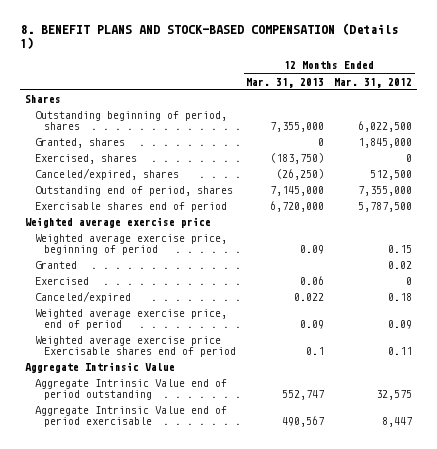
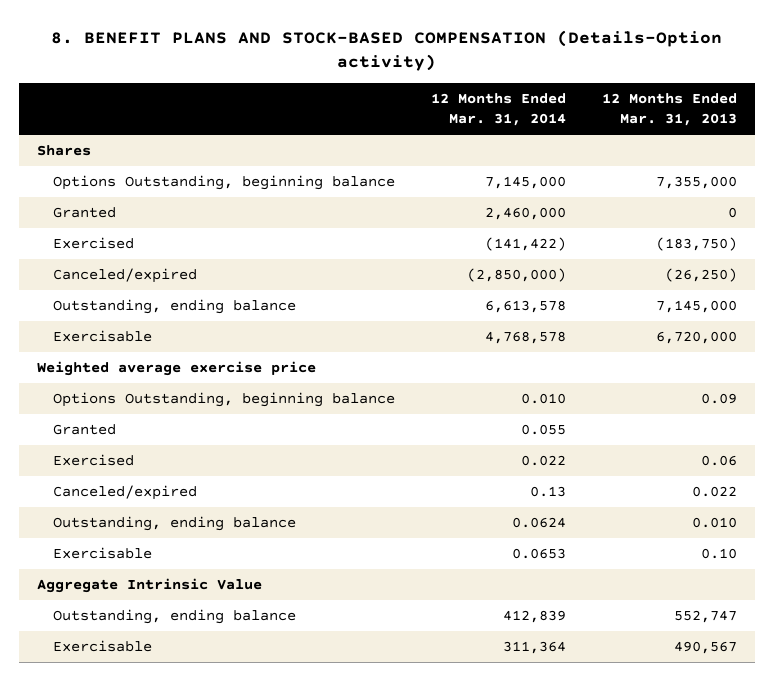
- 8. BENEFIT PLANS AND STOCK-BASED COMPENSATION (Details 1)
+ 8. BENEFIT PLANS AND STOCK-BASED COMPENSATION (Details-Option activity)
- | 12 Months Ended Mar. 31, 2013 | 12 Months Ended Mar. 31, 2012
+ | 12 Months Ended Mar. 31, 2014 | 12 Months Ended Mar. 31, 2013
- Outstanding beginning of period, shares | 7,355,000 | 6,022,500
- Granted, shares | 0 | 1,845,000
- Exercised, shares | (183,750) | 0
- Canceled/expired, shares | (26,250) | 512,500
- Outstanding end of period, shares | 7,145,000 | 7,355,000
- Exercisable shares end of period | 6,720,000 | 5,787,500
+ Options Outstanding, beginning balance | 7,145,000 | 7,355,000
+ Granted | 2,460,000 | 0
+ Exercised | (141,422) | (183,750)
+ Canceled/expired | (2,850,000) | (26,250)
+ Outstanding, ending balance | 6,613,578 | 7,145,000
+ Exercisable | 4,768,578 | 6,720,000
- Weighted average exercise price, beginning of period | 0.09 | 0.15
+ Options Outstanding, beginning balance | 0.010 | 0.09
- Weighted average exercise price, end of period | 0.09 | 0.09
- Weighted average exercise price Exercisable shares end of period | 0.1 | 0.11
+ Outstanding, ending balance | 0.0624 | 0.010
+ Exercisable | 0.0653 | 0.10
- Aggregate Intrinsic Value end of period outstanding | 552,747 | 32,575
- Aggregate Intrinsic Value end of period exercisable | 490,567 | 8,447
+ Outstanding, ending balance | 412,839 | 552,747
+ Exercisable | 311,364 | 490,567

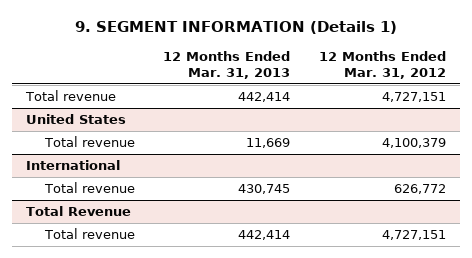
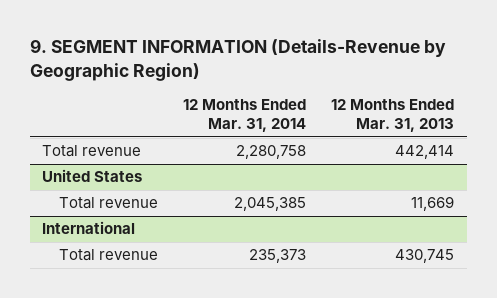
- 9. SEGMENT INFORMATION (Details 1)
+ 9. SEGMENT INFORMATION (Details-Revenue by Geographic Region)
- | 12 Months Ended Mar. 31, 2013 | 12 Months Ended Mar. 31, 2012
+ | 12 Months Ended Mar. 31, 2014 | 12 Months Ended Mar. 31, 2013
- Total Revenue
- Total revenue | 442,414 | 4,727,151

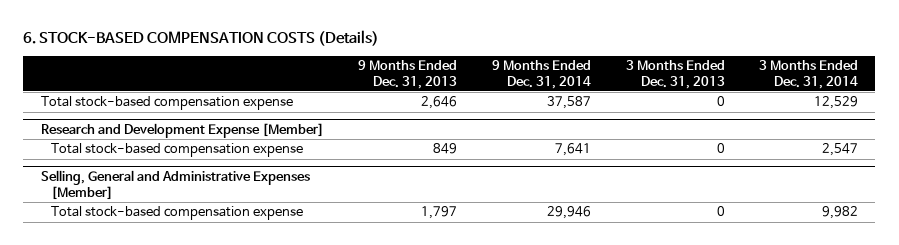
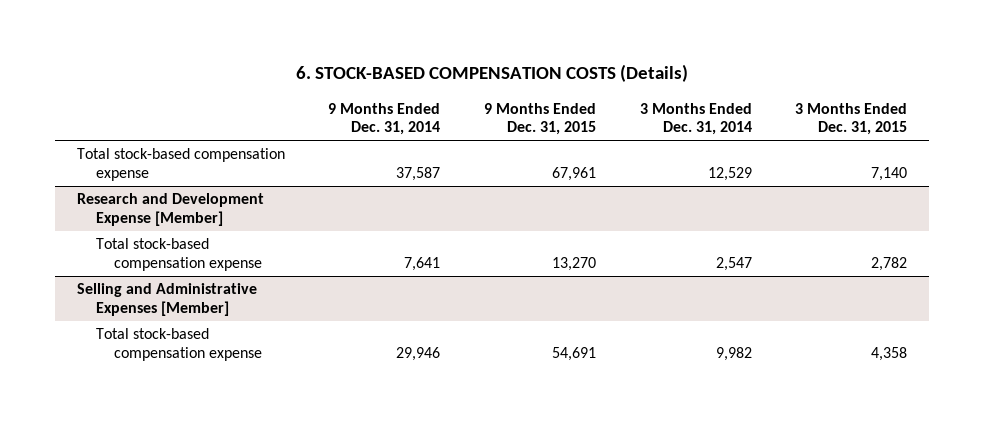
- | 9 Months Ended Dec. 31, 2013 | 9 Months Ended Dec. 31, 2014 | 3 Months Ended Dec. 31, 2013 | 3 Months Ended Dec. 31, 2014
+ | 9 Months Ended Dec. 31, 2014 | 9 Months Ended Dec. 31, 2015 | 3 Months Ended Dec. 31, 2014 | 3 Months Ended Dec. 31, 2015
- Selling, General and Administrative Expenses [Member]
+ Selling and Administrative Expenses [Member]

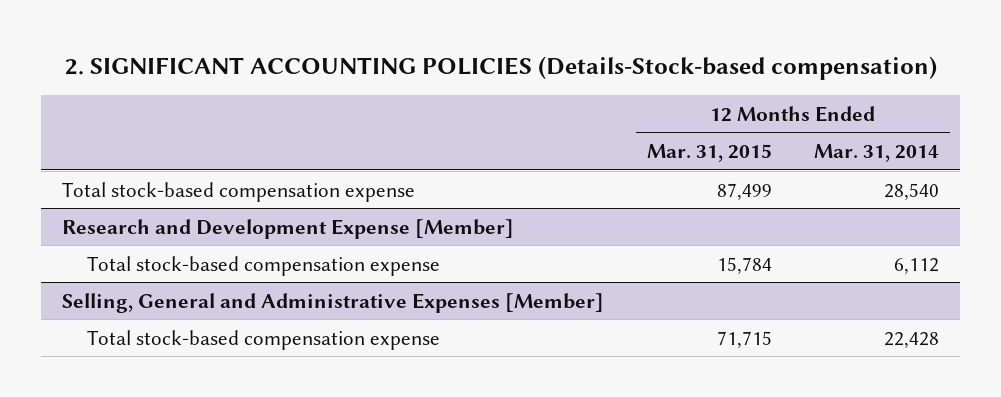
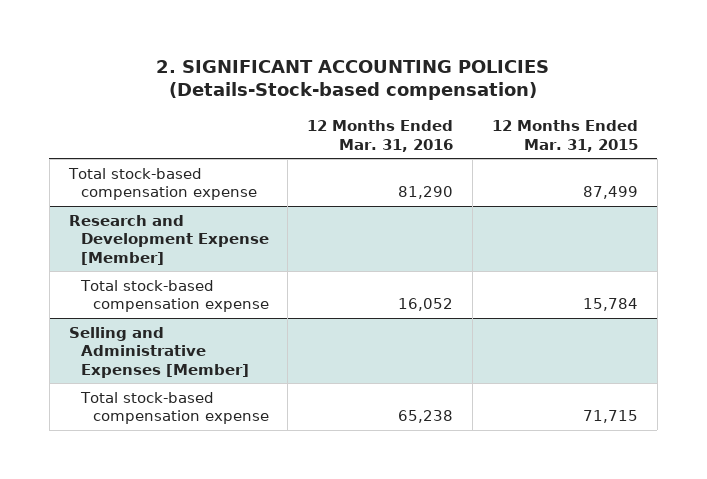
- | 12 Months Ended Mar. 31, 2015 | 12 Months Ended Mar. 31, 2014
+ | 12 Months Ended Mar. 31, 2016 | 12 Months Ended Mar. 31, 2015
- Selling, General and Administrative Expenses [Member]
+ Selling and Administrative Expenses [Member]

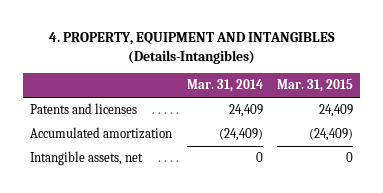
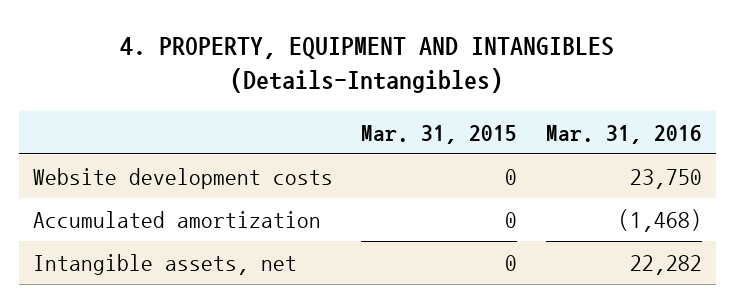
- | Mar. 31, 2014 | Mar. 31, 2015
+ | Mar. 31, 2015 | Mar. 31, 2016
- Patents and licenses | 24,409 | 24,409
- Accumulated amortization | (24,409) | (24,409)
+ Website development costs | 0 | 23,750
+ Accumulated amortization | 0 | (1,468)

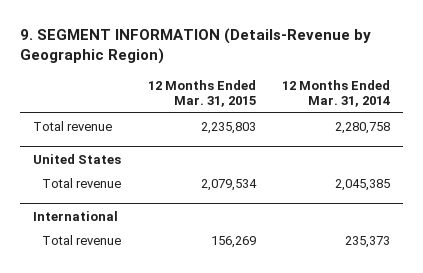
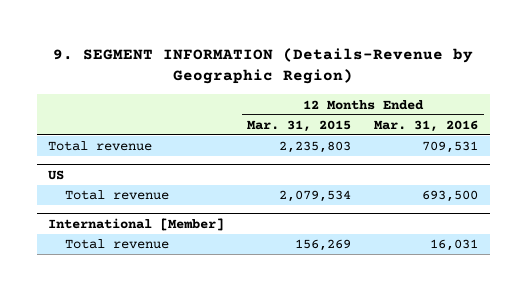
- | 12 Months Ended Mar. 31, 2015 | 12 Months Ended Mar. 31, 2014
+ | 12 Months Ended Mar. 31, 2015 | 12 Months Ended Mar. 31, 2016
- United States
+ US
- International
+ International [Member]

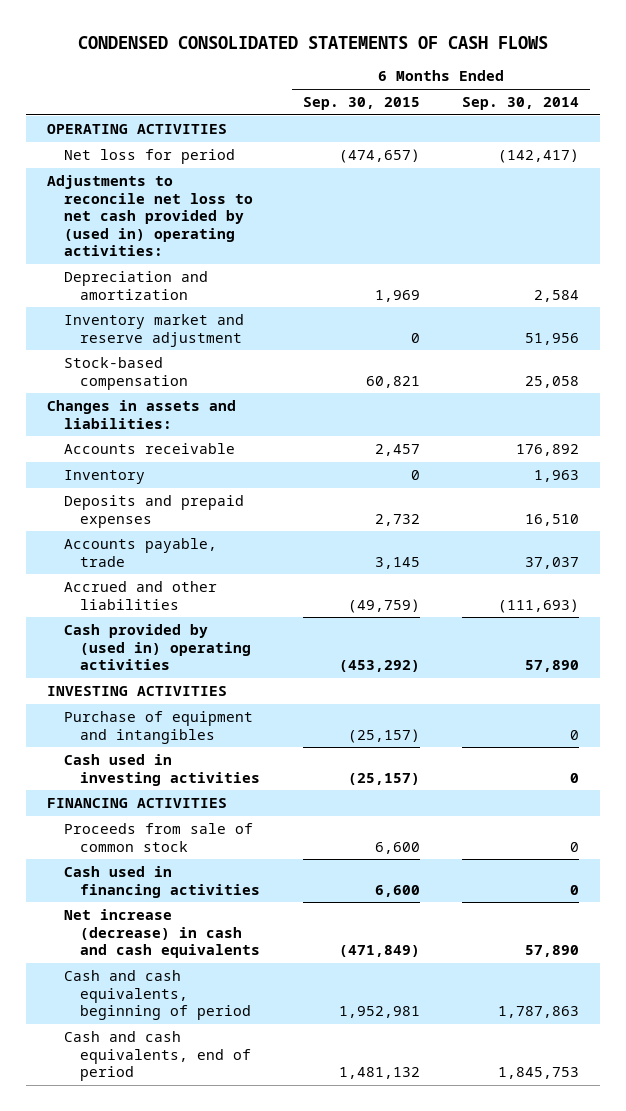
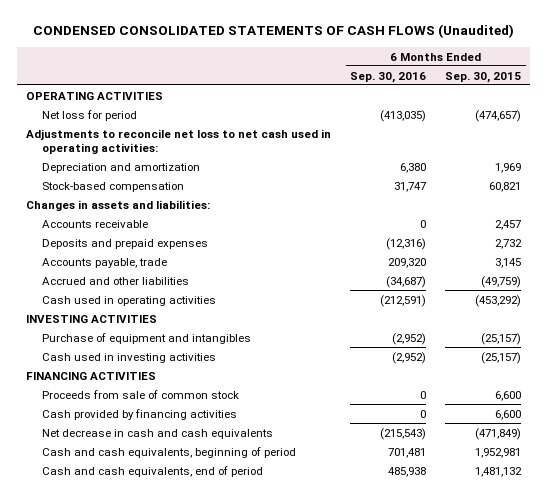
- CONDENSED CONSOLIDATED STATEMENTS OF CASH FLOWS
+ CONDENSED CONSOLIDATED STATEMENTS OF CASH FLOWS (Unaudited)
- | 6 Months Ended Sep. 30, 2015 | 6 Months Ended Sep. 30, 2014
+ | 6 Months Ended Sep. 30, 2016 | 6 Months Ended Sep. 30, 2015
- Adjustments to reconcile net loss to net cash provided by (used in) operating activities:
+ Adjustments to reconcile net loss to net cash used in operating activities:
- Inventory market and reserve adjustment | 0 | 51,956
- Inventory | 0 | 1,963
- Cash provided by (used in) operating activities | (453,292) | 57,890
+ Cash used in operating activities | (212,591) | (453,292)
- Cash used in financing activities | 6,600 | 0
- Net increase (decrease) in cash and cash equivalents | (471,849) | 57,890
+ Cash provided by financing activities | 0 | 6,600
+ Net decrease in cash and cash equivalents | (215,543) | (471,849)

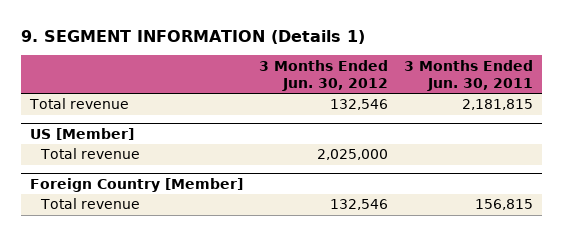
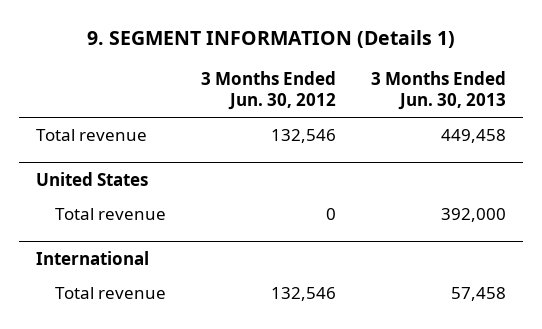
- | 3 Months Ended Jun. 30, 2012 | 3 Months Ended Jun. 30, 2011
+ | 3 Months Ended Jun. 30, 2012 | 3 Months Ended Jun. 30, 2013
- US [Member]
- Total revenue | 2,025,000 |
- Foreign Country [Member]
+ United States
+ Total revenue | 0 | 392,000
+ International

